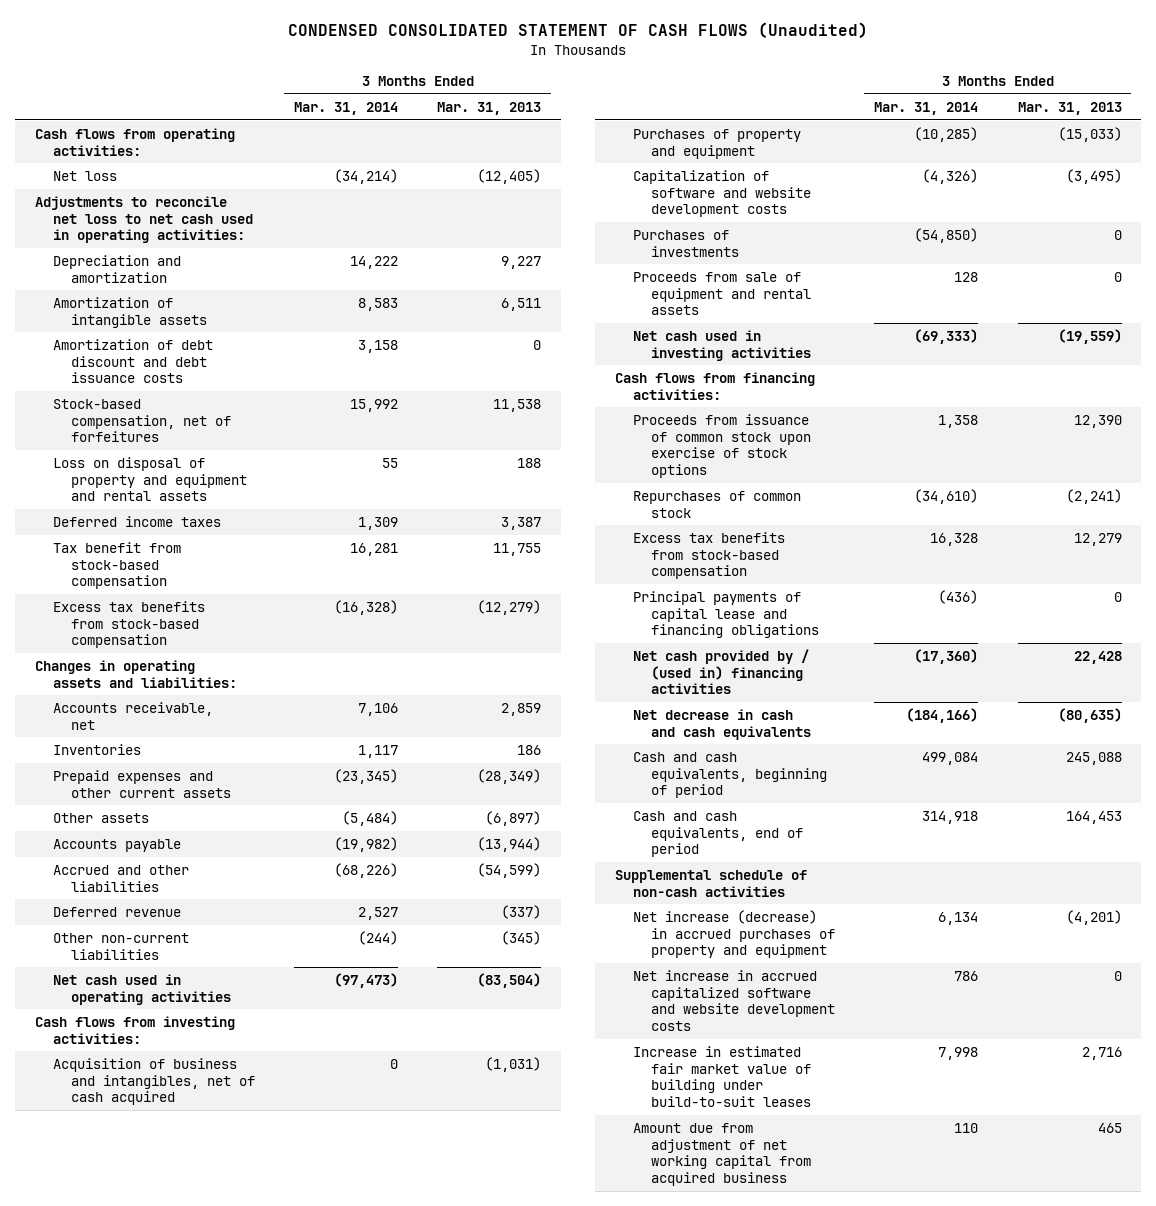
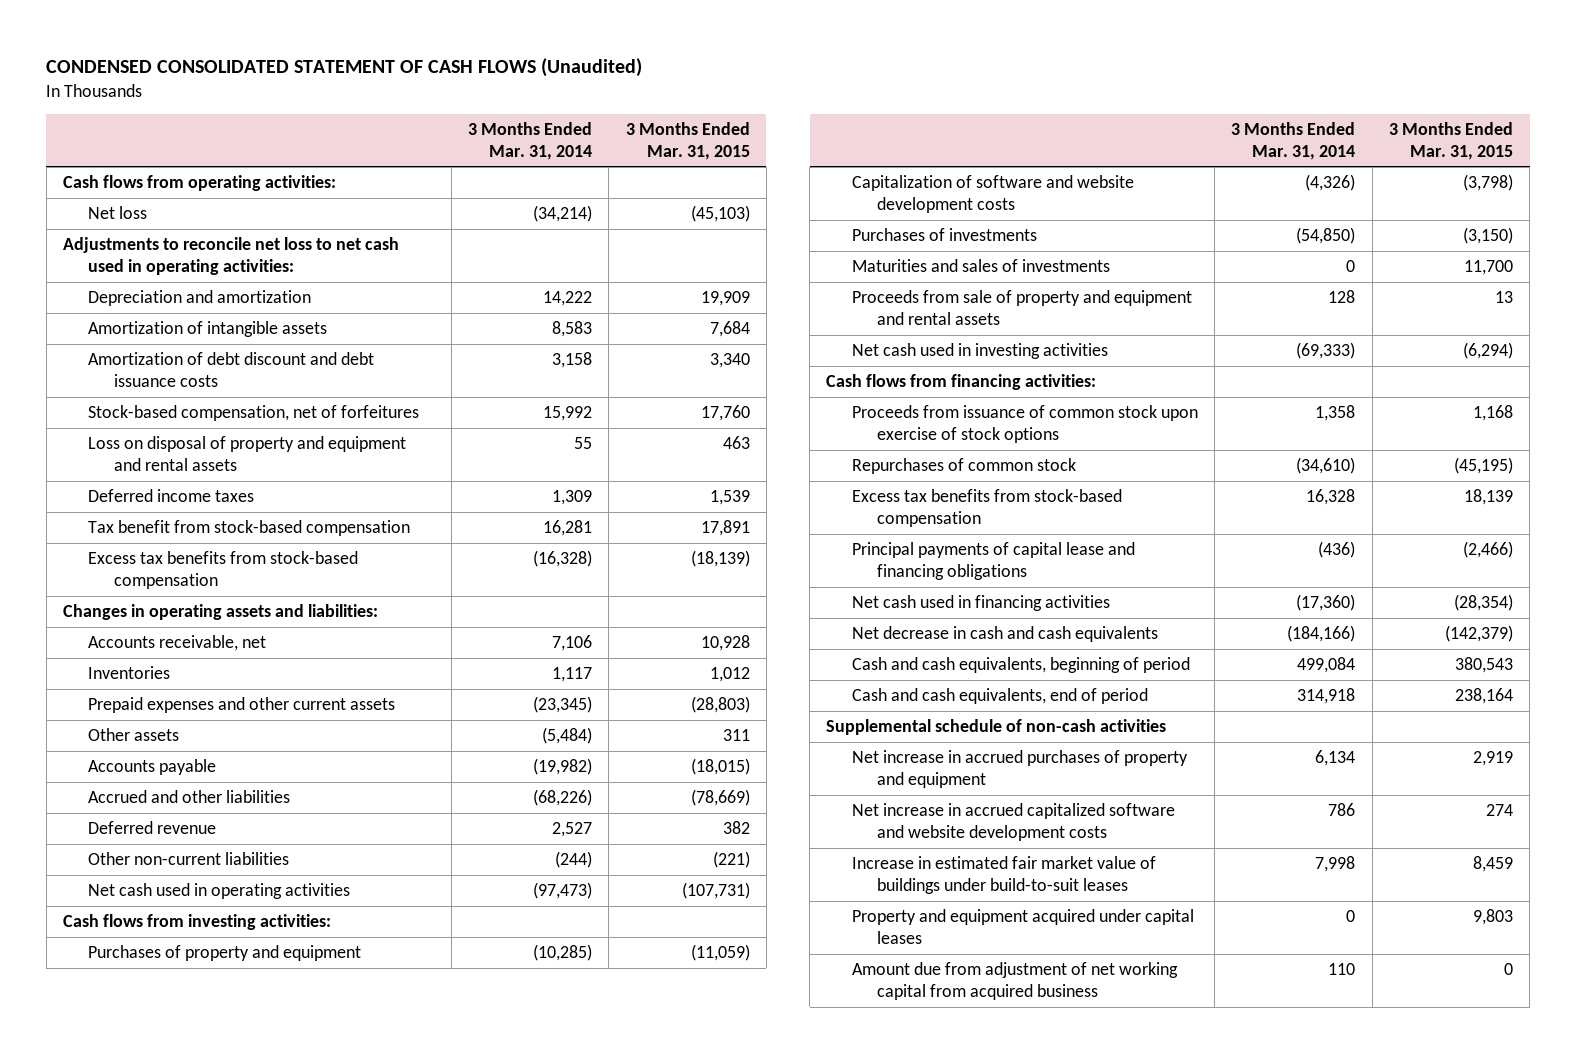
- | 3 Months Ended Mar. 31, 2014 | 3 Months Ended Mar. 31, 2013
+ | 3 Months Ended Mar. 31, 2014 | 3 Months Ended Mar. 31, 2015
- Acquisition of business and intangibles, net of cash acquired | 0 | (1,031)
- Proceeds from sale of equipment and rental assets | 128 | 0
+ Maturities and sales of investments | 0 | 11,700
+ Proceeds from sale of property and equipment and rental assets | 128 | 13
- Net cash provided by / (used in) financing activities | (17,360) | 22,428
+ Net cash used in financing activities | (17,360) | (28,354)
- Net increase (decrease) in accrued purchases of property and equipment | 6,134 | (4,201)
+ Net increase in accrued purchases of property and equipment | 6,134 | 2,919
- Increase in estimated fair market value of building under build-to-suit leases | 7,998 | 2,716
+ Increase in estimated fair market value of buildings under build-to-suit leases | 7,998 | 8,459
+ Property and equipment acquired under capital leases | 0 | 9,803

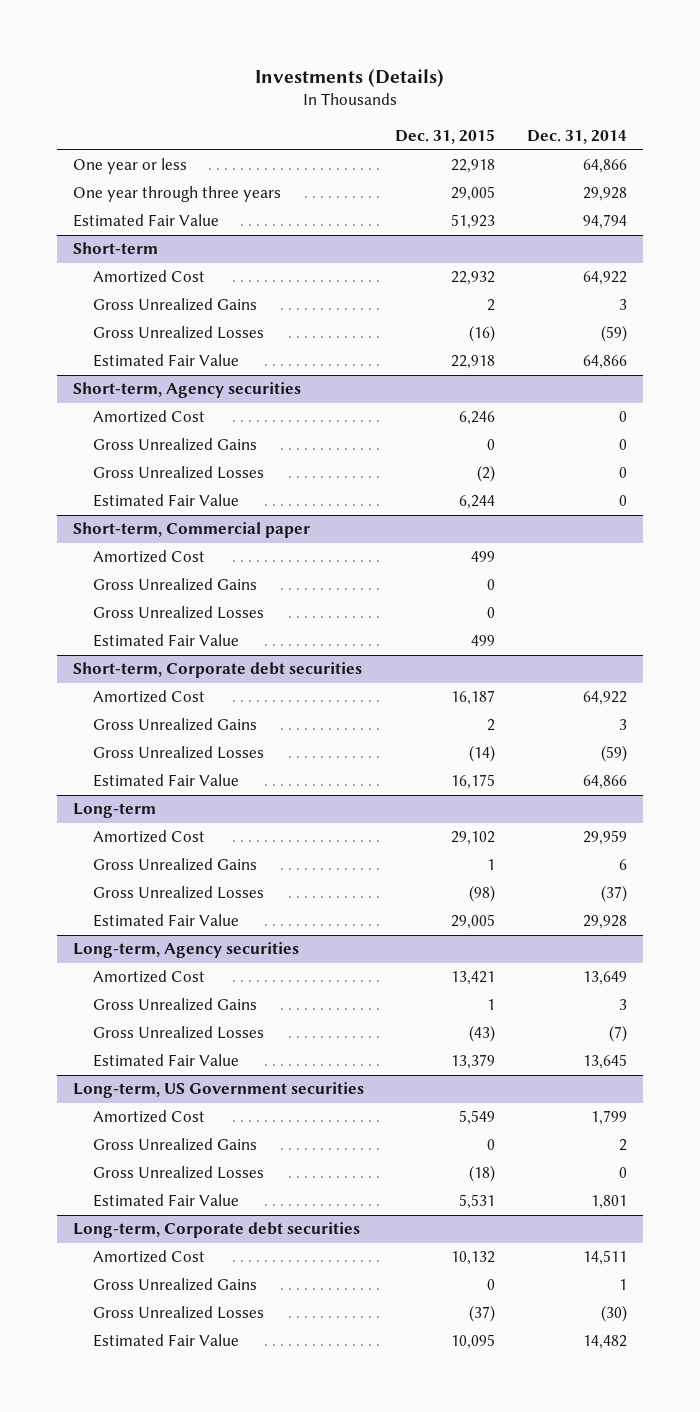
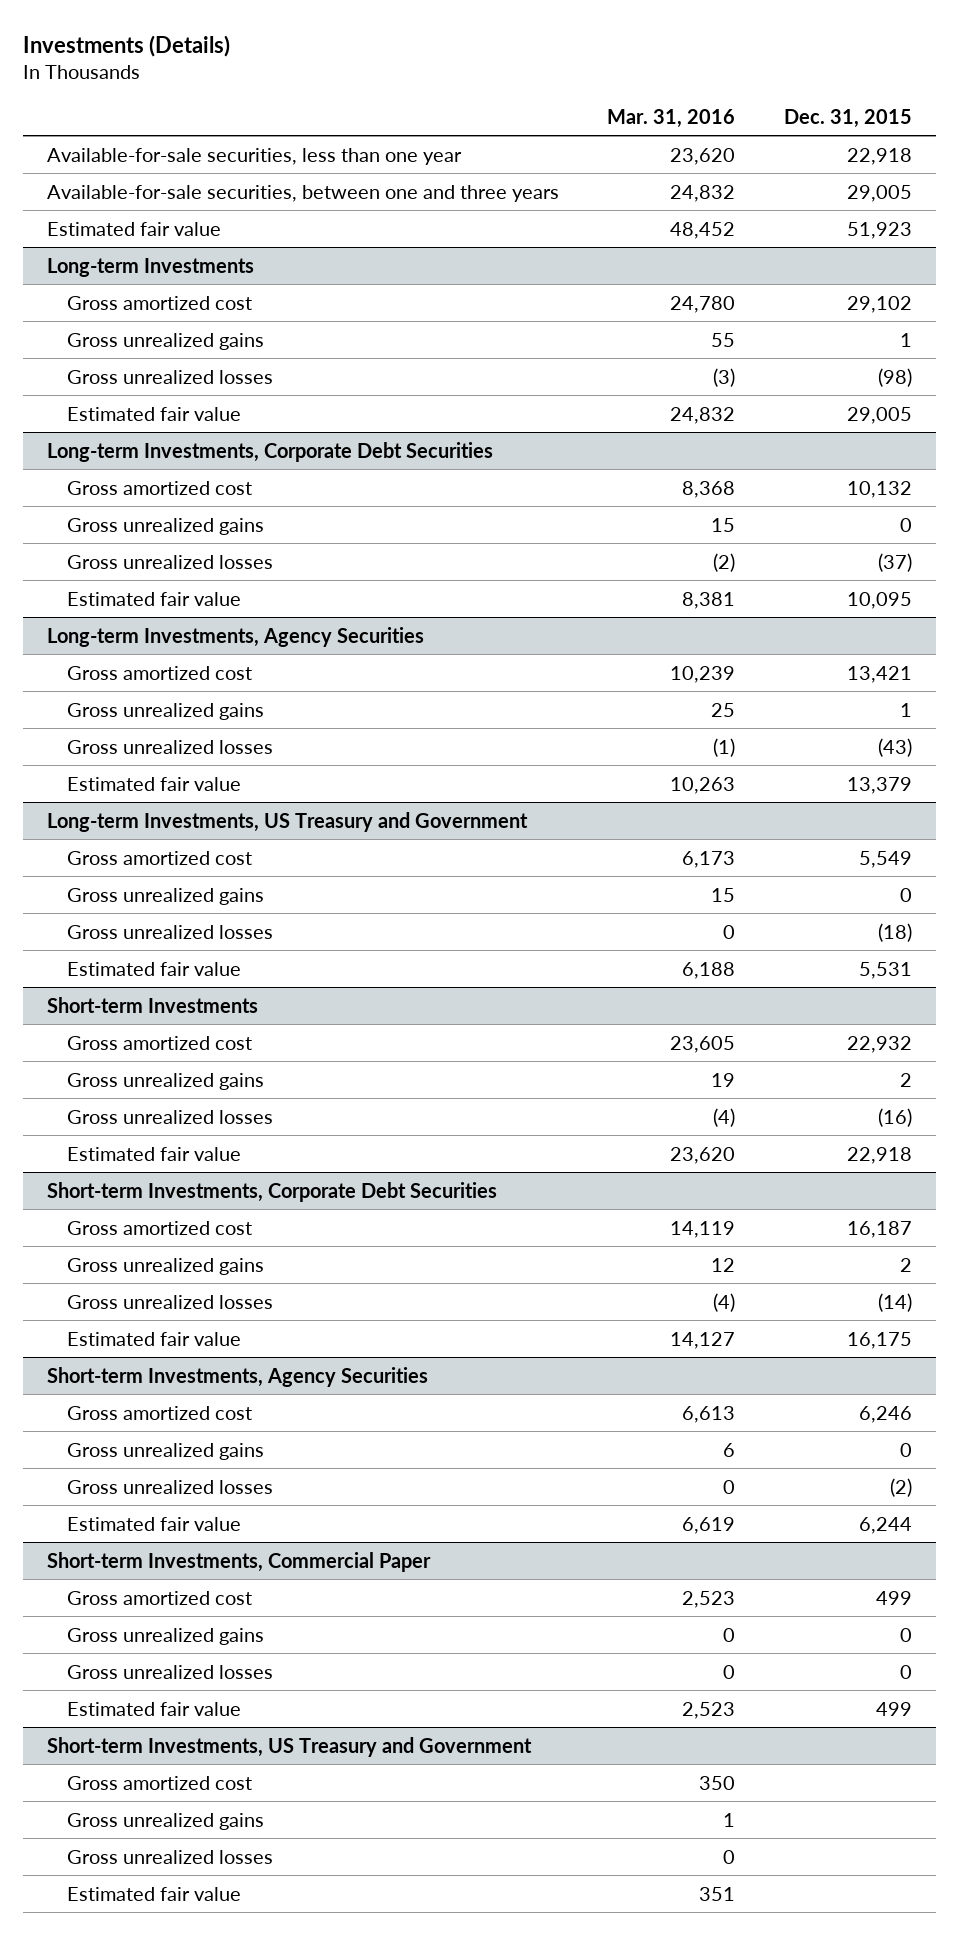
- | Dec. 31, 2015 | Dec. 31, 2014
+ | Mar. 31, 2016 | Dec. 31, 2015
- One year or less | 22,918 | 64,866
- One year through three years | 29,005 | 29,928
- Estimated Fair Value | 51,923 | 94,794
- Short-term
- Amortized Cost | 22,932 | 64,922
- Gross Unrealized Gains | 2 | 3
- Gross Unrealized Losses | (16) | (59)
- Estimated Fair Value | 22,918 | 64,866
- Short-term, Agency securities
- Amortized Cost | 6,246 | 0
- Gross Unrealized Gains | 0 | 0
- Gross Unrealized Losses | (2) | 0
- Estimated Fair Value | 6,244 | 0
- Short-term, Commercial paper
- Amortized Cost | 499 |
- Gross Unrealized Gains | 0 |
- Gross Unrealized Losses | 0 |
- Estimated Fair Value | 499 |
- Short-term, Corporate debt securities
- Amortized Cost | 16,187 | 64,922
- Gross Unrealized Gains | 2 | 3
- Gross Unrealized Losses | (14) | (59)
- Estimated Fair Value | 16,175 | 64,866
- Long-term
- Amortized Cost | 29,102 | 29,959
- Gross Unrealized Gains | 1 | 6
- Gross Unrealized Losses | (98) | (37)
- Estimated Fair Value | 29,005 | 29,928
- Long-term, Agency securities
- Amortized Cost | 13,421 | 13,649
- Gross Unrealized Gains | 1 | 3
- Gross Unrealized Losses | (43) | (7)
- Estimated Fair Value | 13,379 | 13,645
- Long-term, US Government securities
- Amortized Cost | 5,549 | 1,799
- Gross Unrealized Gains | 0 | 2
- Gross Unrealized Losses | (18) | 0
- Estimated Fair Value | 5,531 | 1,801
- Long-term, Corporate debt securities
- Amortized Cost | 10,132 | 14,511
- Gross Unrealized Gains | 0 | 1
- Gross Unrealized Losses | (37) | (30)
- Estimated Fair Value | 10,095 | 14,482
+ Available-for-sale securities, less than one year | 23,620 | 22,918
+ Available-for-sale securities, between one and three years | 24,832 | 29,005
+ Estimated fair value | 48,452 | 51,923
+ Long-term Investments
+ Gross amortized cost | 24,780 | 29,102
+ Gross unrealized gains | 55 | 1
+ Gross unrealized losses | (3) | (98)
+ Estimated fair value | 24,832 | 29,005
+ Long-term Investments, Corporate Debt Securities
+ Gross amortized cost | 8,368 | 10,132
+ Gross unrealized gains | 15 | 0
+ Gross unrealized losses | (2) | (37)
+ Estimated fair value | 8,381 | 10,095
+ Long-term Investments, Agency Securities
+ Gross amortized cost | 10,239 | 13,421
+ Gross unrealized gains | 25 | 1
+ Gross unrealized losses | (1) | (43)
+ Estimated fair value | 10,263 | 13,379
+ Long-term Investments, US Treasury and Government
+ Gross amortized cost | 6,173 | 5,549
+ Gross unrealized gains | 15 | 0
+ Gross unrealized losses | 0 | (18)
+ Estimated fair value | 6,188 | 5,531
+ Short-term Investments
+ Gross amortized cost | 23,605 | 22,932
+ Gross unrealized gains | 19 | 2
+ Gross unrealized losses | (4) | (16)
+ Estimated fair value | 23,620 | 22,918
+ Short-term Investments, Corporate Debt Securities
+ Gross amortized cost | 14,119 | 16,187
+ Gross unrealized gains | 12 | 2
+ Gross unrealized losses | (4) | (14)
+ Estimated fair value | 14,127 | 16,175
+ Short-term Investments, Agency Securities
+ Gross amortized cost | 6,613 | 6,246
+ Gross unrealized gains | 6 | 0
+ Gross unrealized losses | 0 | (2)
+ Estimated fair value | 6,619 | 6,244
+ Short-term Investments, Commercial Paper
+ Gross amortized cost | 2,523 | 499
+ Gross unrealized gains | 0 | 0
+ Gross unrealized losses | 0 | 0
+ Estimated fair value | 2,523 | 499
+ Short-term Investments, US Treasury and Government
+ Gross amortized cost | 350 |
+ Gross unrealized gains | 1 |
+ Gross unrealized losses | 0 |
+ Estimated fair value | 351 |

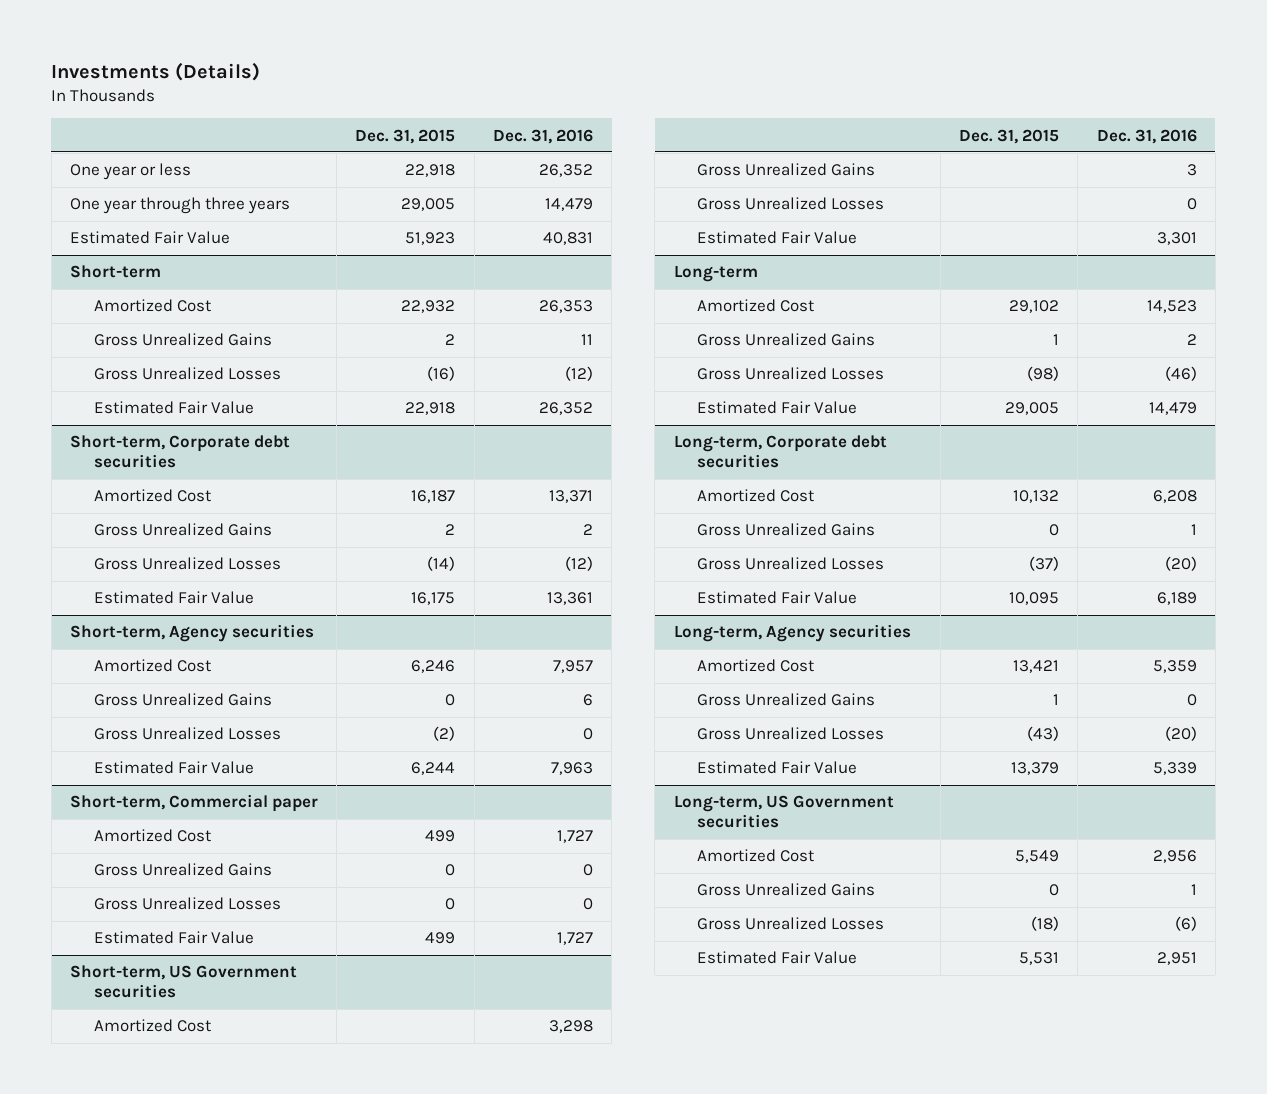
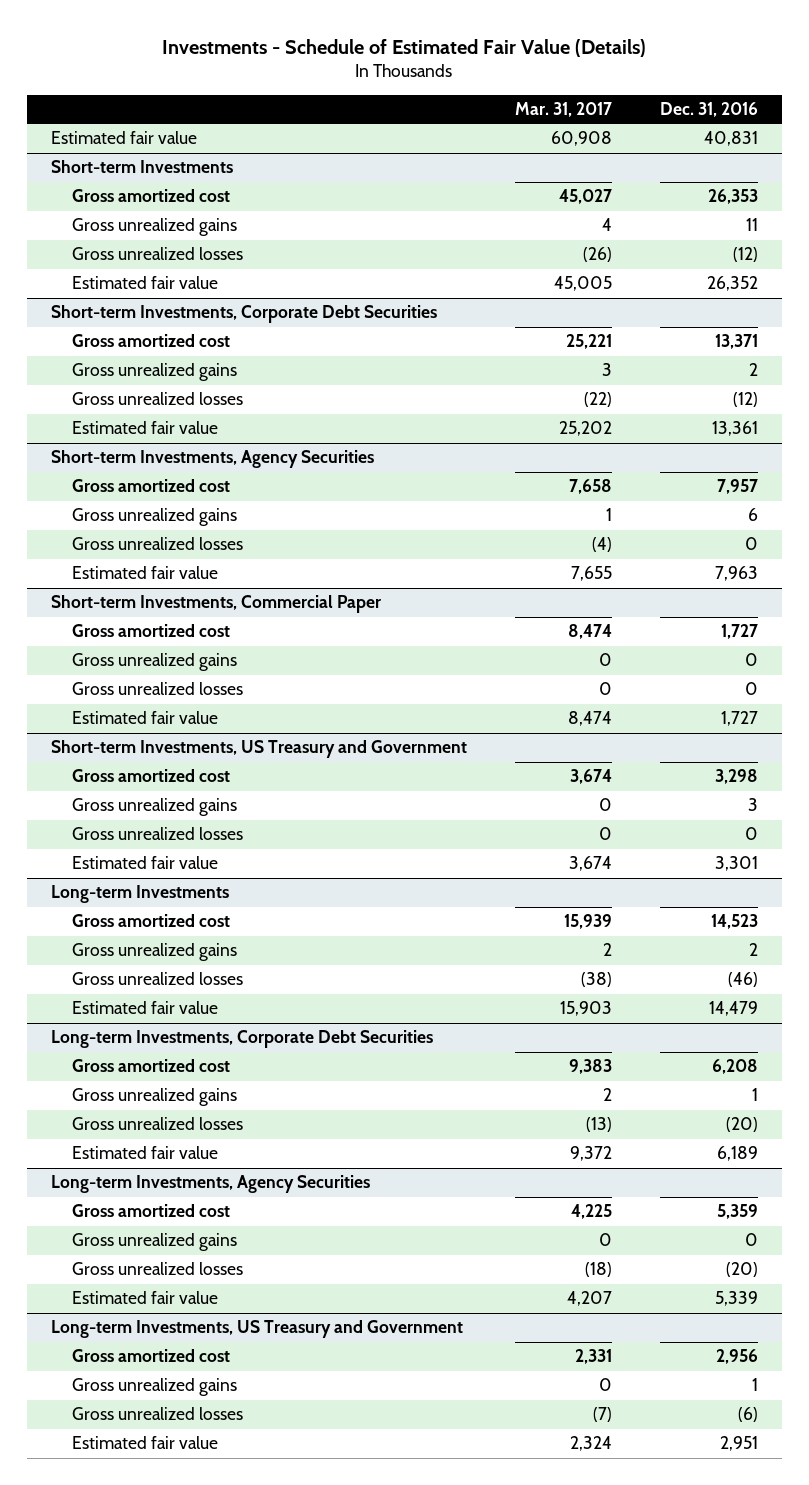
- Investments (Details)
+ Investments - Schedule of Estimated Fair Value (Details)
- | Dec. 31, 2015 | Dec. 31, 2016
+ | Mar. 31, 2017 | Dec. 31, 2016
- One year or less | 22,918 | 26,352
- One year through three years | 29,005 | 14,479
- Estimated Fair Value | 51,923 | 40,831
- Short-term
- Amortized Cost | 22,932 | 26,353
- Gross Unrealized Gains | 2 | 11
- Gross Unrealized Losses | (16) | (12)
- Estimated Fair Value | 22,918 | 26,352
- Short-term, Corporate debt securities
- Amortized Cost | 16,187 | 13,371
- Gross Unrealized Gains | 2 | 2
- Gross Unrealized Losses | (14) | (12)
- Estimated Fair Value | 16,175 | 13,361
- Short-term, Agency securities
- Amortized Cost | 6,246 | 7,957
- Gross Unrealized Gains | 0 | 6
- Gross Unrealized Losses | (2) | 0
- Estimated Fair Value | 6,244 | 7,963
- Short-term, Commercial paper
- Amortized Cost | 499 | 1,727
- Gross Unrealized Gains | 0 | 0
- Gross Unrealized Losses | 0 | 0
- Estimated Fair Value | 499 | 1,727
- Short-term, US Government securities
- Amortized Cost | | 3,298
- Gross Unrealized Gains | | 3
- Gross Unrealized Losses | | 0
- Estimated Fair Value | | 3,301
- Long-term
- Amortized Cost | 29,102 | 14,523
- Gross Unrealized Gains | 1 | 2
- Gross Unrealized Losses | (98) | (46)
- Estimated Fair Value | 29,005 | 14,479
- Long-term, Corporate debt securities
- Amortized Cost | 10,132 | 6,208
- Gross Unrealized Gains | 0 | 1
- Gross Unrealized Losses | (37) | (20)
- Estimated Fair Value | 10,095 | 6,189
- Long-term, Agency securities
- Amortized Cost | 13,421 | 5,359
- Gross Unrealized Gains | 1 | 0
- Gross Unrealized Losses | (43) | (20)
- Estimated Fair Value | 13,379 | 5,339
- Long-term, US Government securities
- Amortized Cost | 5,549 | 2,956
- Gross Unrealized Gains | 0 | 1
- Gross Unrealized Losses | (18) | (6)
- Estimated Fair Value | 5,531 | 2,951
+ Estimated fair value | 60,908 | 40,831
+ Short-term Investments
+ Gross amortized cost | 45,027 | 26,353
+ Gross unrealized gains | 4 | 11
+ Gross unrealized losses | (26) | (12)
+ Estimated fair value | 45,005 | 26,352
+ Short-term Investments, Corporate Debt Securities
+ Gross amortized cost | 25,221 | 13,371
+ Gross unrealized gains | 3 | 2
+ Gross unrealized losses | (22) | (12)
+ Estimated fair value | 25,202 | 13,361
+ Short-term Investments, Agency Securities
+ Gross amortized cost | 7,658 | 7,957
+ Gross unrealized gains | 1 | 6
+ Gross unrealized losses | (4) | 0
+ Estimated fair value | 7,655 | 7,963
+ Short-term Investments, Commercial Paper
+ Gross amortized cost | 8,474 | 1,727
+ Gross unrealized gains | 0 | 0
+ Gross unrealized losses | 0 | 0
+ Estimated fair value | 8,474 | 1,727
+ Short-term Investments, US Treasury and Government
+ Gross amortized cost | 3,674 | 3,298
+ Gross unrealized gains | 0 | 3
+ Gross unrealized losses | 0 | 0
+ Estimated fair value | 3,674 | 3,301
+ Long-term Investments
+ Gross amortized cost | 15,939 | 14,523
+ Gross unrealized gains | 2 | 2
+ Gross unrealized losses | (38) | (46)
+ Estimated fair value | 15,903 | 14,479
+ Long-term Investments, Corporate Debt Securities
+ Gross amortized cost | 9,383 | 6,208
+ Gross unrealized gains | 2 | 1
+ Gross unrealized losses | (13) | (20)
+ Estimated fair value | 9,372 | 6,189
+ Long-term Investments, Agency Securities
+ Gross amortized cost | 4,225 | 5,359
+ Gross unrealized gains | 0 | 0
+ Gross unrealized losses | (18) | (20)
+ Estimated fair value | 4,207 | 5,339
+ Long-term Investments, US Treasury and Government
+ Gross amortized cost | 2,331 | 2,956
+ Gross unrealized gains | 0 | 1
+ Gross unrealized losses | (7) | (6)
+ Estimated fair value | 2,324 | 2,951

